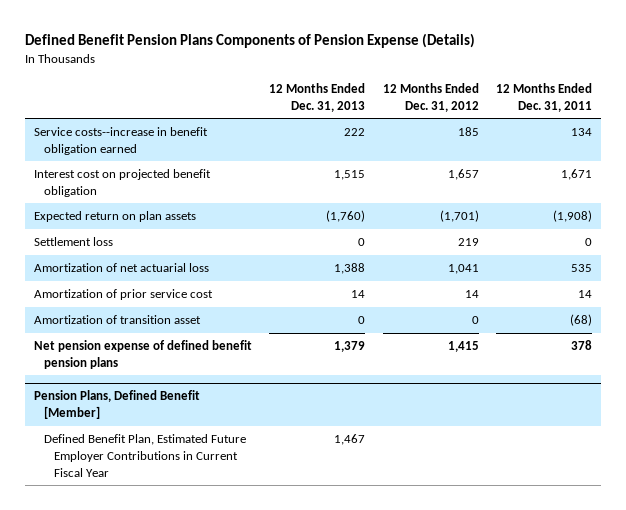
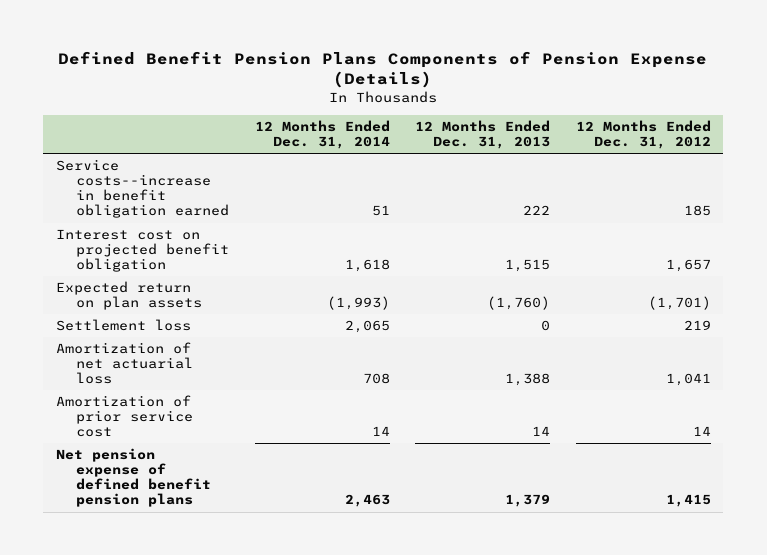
- | 12 Months Ended Dec. 31, 2013 | 12 Months Ended Dec. 31, 2012 | 12 Months Ended Dec. 31, 2011
+ | 12 Months Ended Dec. 31, 2014 | 12 Months Ended Dec. 31, 2013 | 12 Months Ended Dec. 31, 2012
- Amortization of transition asset | 0 | 0 | (68)
- Pension Plans, Defined Benefit [Member]
- Defined Benefit Plan, Estimated Future Employer Contributions in Current Fiscal Year | 1,467 | |

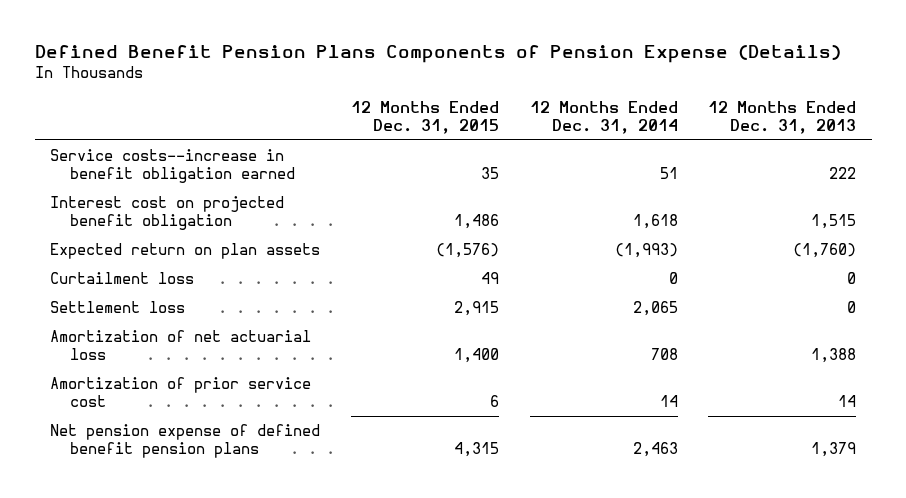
- | 12 Months Ended Dec. 31, 2014 | 12 Months Ended Dec. 31, 2013 | 12 Months Ended Dec. 31, 2012
+ | 12 Months Ended Dec. 31, 2015 | 12 Months Ended Dec. 31, 2014 | 12 Months Ended Dec. 31, 2013
+ Curtailment loss | 49 | 0 | 0

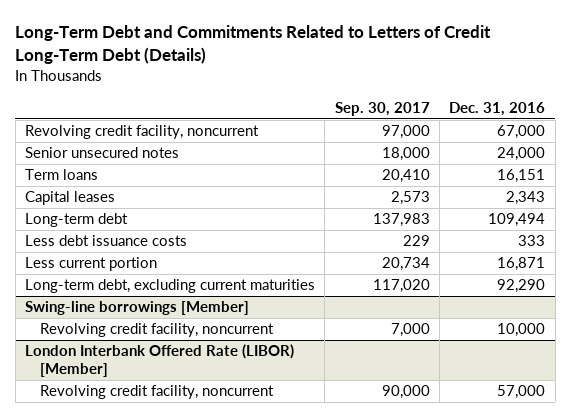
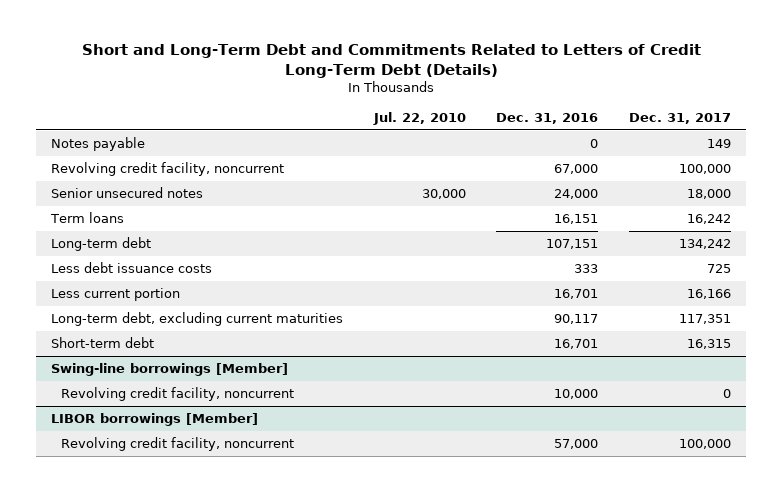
- Long-Term Debt and Commitments Related to Letters of Credit Long-Term Debt (Details)
+ Short and Long-Term Debt and Commitments Related to Letters of Credit Long-Term Debt (Details)
- | Sep. 30, 2017 | Dec. 31, 2016
+ | Jul. 22, 2010 | Dec. 31, 2016 | Dec. 31, 2017
+ Notes payable | | 0 | 149
- Capital leases | 2,573 | 2,343
- Long-term debt | 137,983 | 109,494
+ Long-term debt | | 107,151 | 134,242
- Less current portion | 20,734 | 16,871
- Long-term debt, excluding current maturities | 117,020 | 92,290
+ Less current portion | | 16,701 | 16,166
+ Long-term debt, excluding current maturities | | 90,117 | 117,351
+ Short-term debt | | 16,701 | 16,315
- London Interbank Offered Rate (LIBOR) [Member]
+ LIBOR borrowings [Member]

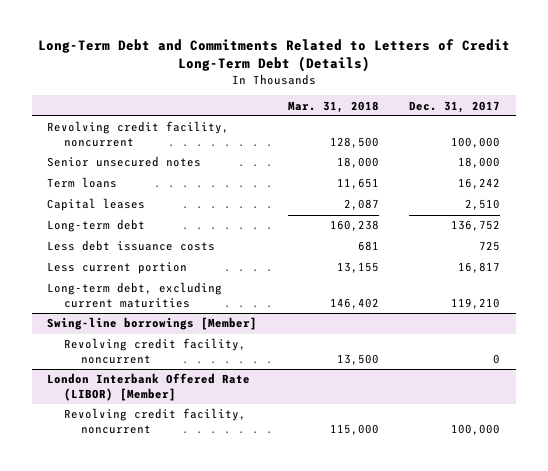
- Short and Long-Term Debt and Commitments Related to Letters of Credit Long-Term Debt (Details)
+ Long-Term Debt and Commitments Related to Letters of Credit Long-Term Debt (Details)
- | Jul. 22, 2010 | Dec. 31, 2016 | Dec. 31, 2017
+ | Mar. 31, 2018 | Dec. 31, 2017
- Notes payable | | 0 | 149
- Long-term debt | | 107,151 | 134,242
+ Capital leases | 2,087 | 2,510
+ Long-term debt | 160,238 | 136,752
- Less current portion | | 16,701 | 16,166
- Long-term debt, excluding current maturities | | 90,117 | 117,351
- Short-term debt | | 16,701 | 16,315
+ Less current portion | 13,155 | 16,817
+ Long-term debt, excluding current maturities | 146,402 | 119,210
- LIBOR borrowings [Member]
+ London Interbank Offered Rate (LIBOR) [Member]

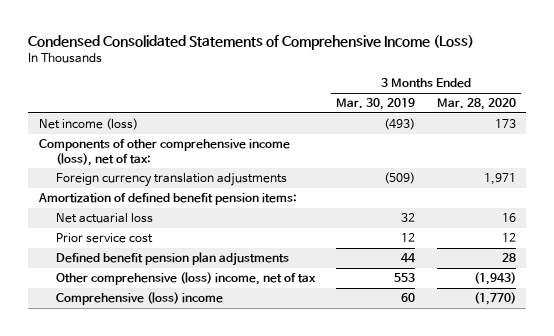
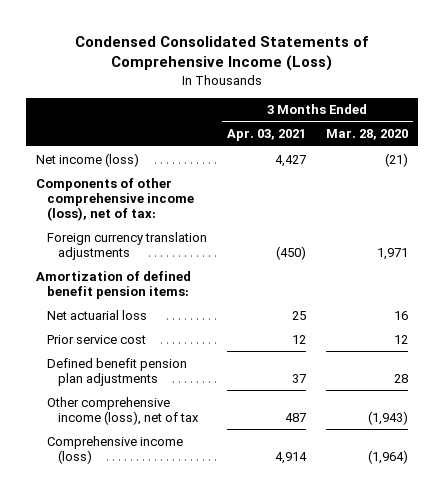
- | 3 Months Ended Mar. 30, 2019 | 3 Months Ended Mar. 28, 2020
+ | 3 Months Ended Apr. 03, 2021 | 3 Months Ended Mar. 28, 2020
- Net income (loss) | (493) | 173
+ Net income (loss) | 4,427 | (21)
- Other comprehensive (loss) income, net of tax | 553 | (1,943)
- Comprehensive (loss) income | 60 | (1,770)
+ Other comprehensive income (loss), net of tax | 487 | (1,943)
+ Comprehensive income (loss) | 4,914 | (1,964)

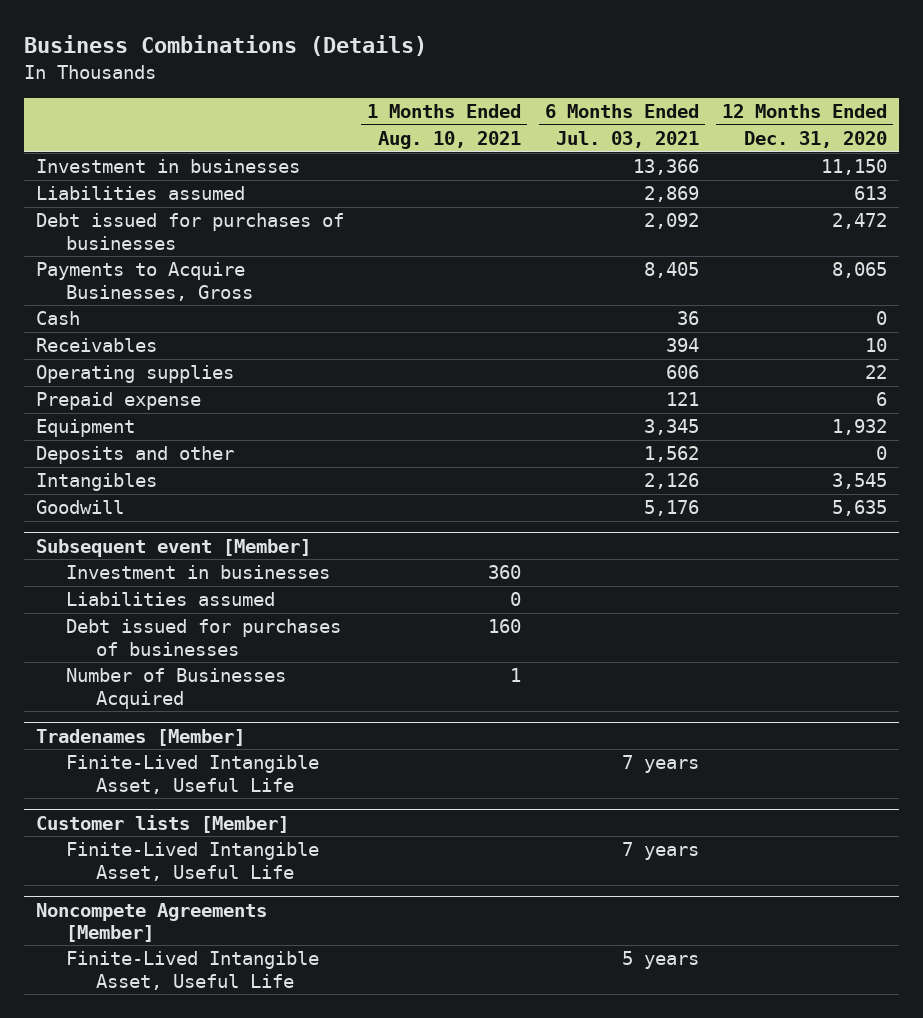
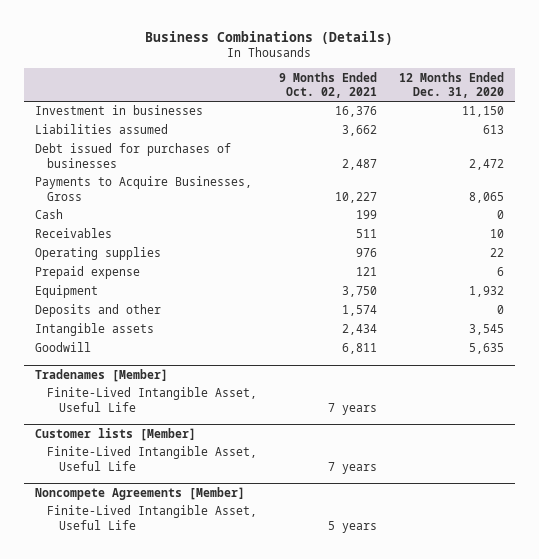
- | 1 Months Ended Aug. 10, 2021 | 6 Months Ended Jul. 03, 2021 | 12 Months Ended Dec. 31, 2020
+ | 9 Months Ended Oct. 02, 2021 | 12 Months Ended Dec. 31, 2020
- Intangibles | | 2,126 | 3,545
+ Intangible assets | 2,434 | 3,545
- Subsequent event [Member]
- Investment in businesses | 360 | |
- Liabilities assumed | 0 | |
- Debt issued for purchases of businesses | 160 | |
- Number of Businesses Acquired | 1 | |

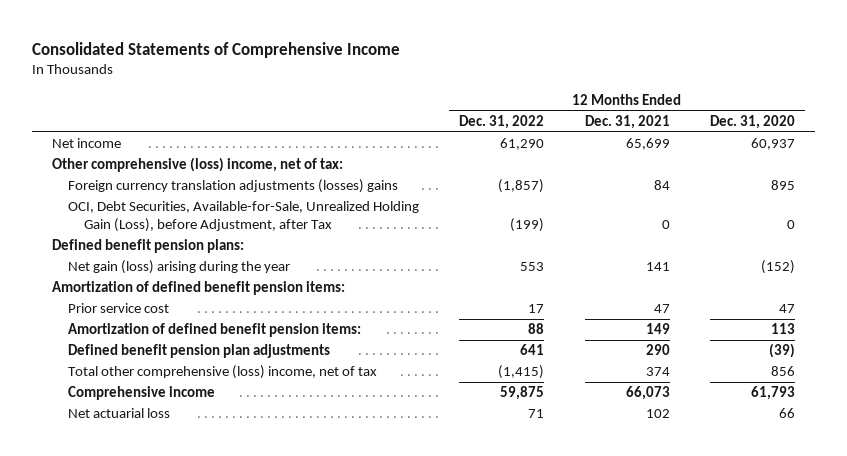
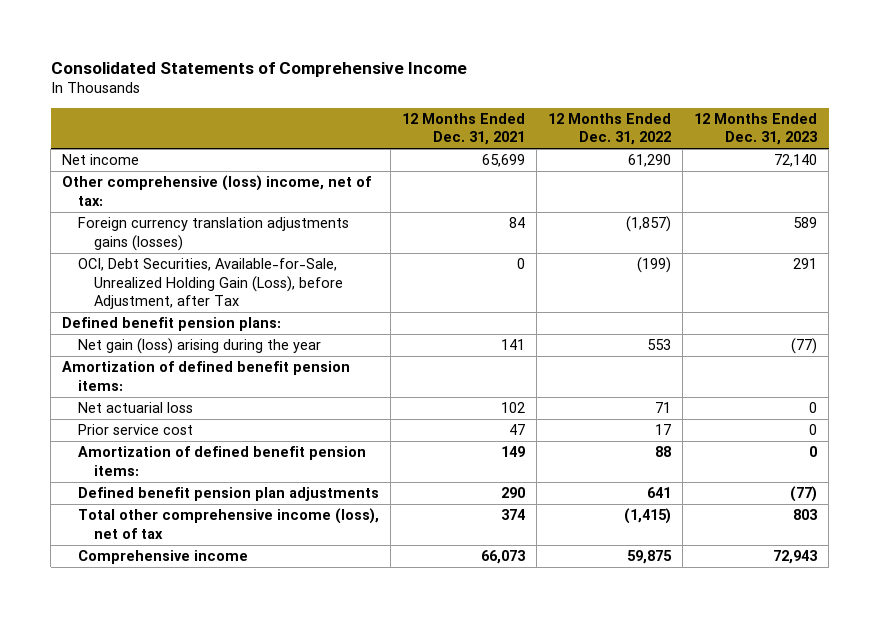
- | 12 Months Ended Dec. 31, 2022 | 12 Months Ended Dec. 31, 2021 | 12 Months Ended Dec. 31, 2020
+ | 12 Months Ended Dec. 31, 2021 | 12 Months Ended Dec. 31, 2022 | 12 Months Ended Dec. 31, 2023
- Foreign currency translation adjustments (losses) gains | (1,857) | 84 | 895
+ Foreign currency translation adjustments gains (losses) | 84 | (1,857) | 589
moved up: Net actuarial loss | 102 | 71 | 0
- Total other comprehensive (loss) income, net of tax | (1,415) | 374 | 856
+ Total other comprehensive income (loss), net of tax | 374 | (1,415) | 803

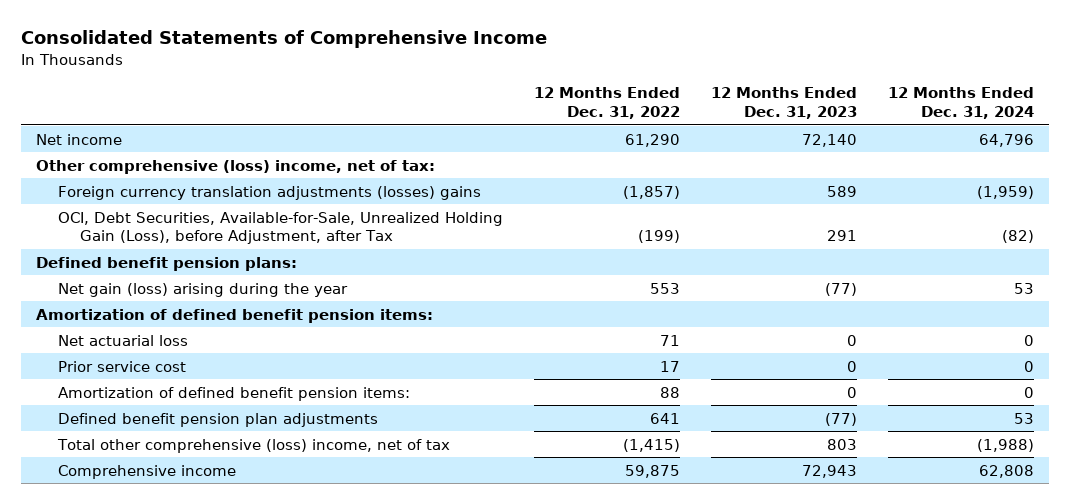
- | 12 Months Ended Dec. 31, 2021 | 12 Months Ended Dec. 31, 2022 | 12 Months Ended Dec. 31, 2023
+ | 12 Months Ended Dec. 31, 2022 | 12 Months Ended Dec. 31, 2023 | 12 Months Ended Dec. 31, 2024
- Foreign currency translation adjustments gains (losses) | 84 | (1,857) | 589
+ Foreign currency translation adjustments (losses) gains | (1,857) | 589 | (1,959)
- Total other comprehensive income (loss), net of tax | 374 | (1,415) | 803
+ Total other comprehensive (loss) income, net of tax | (1,415) | 803 | (1,988)

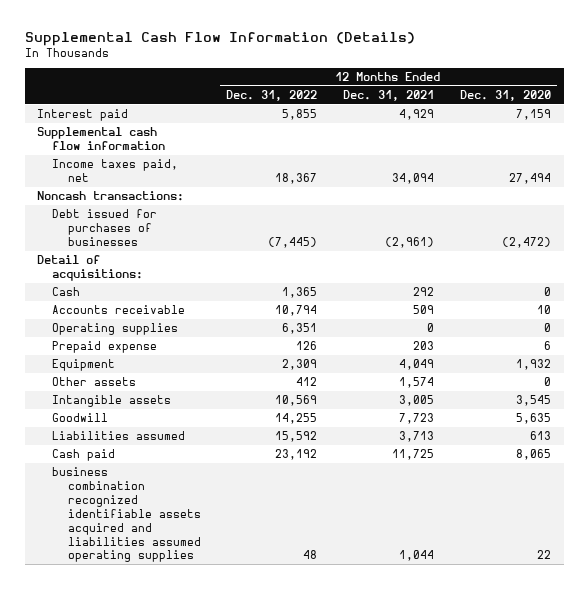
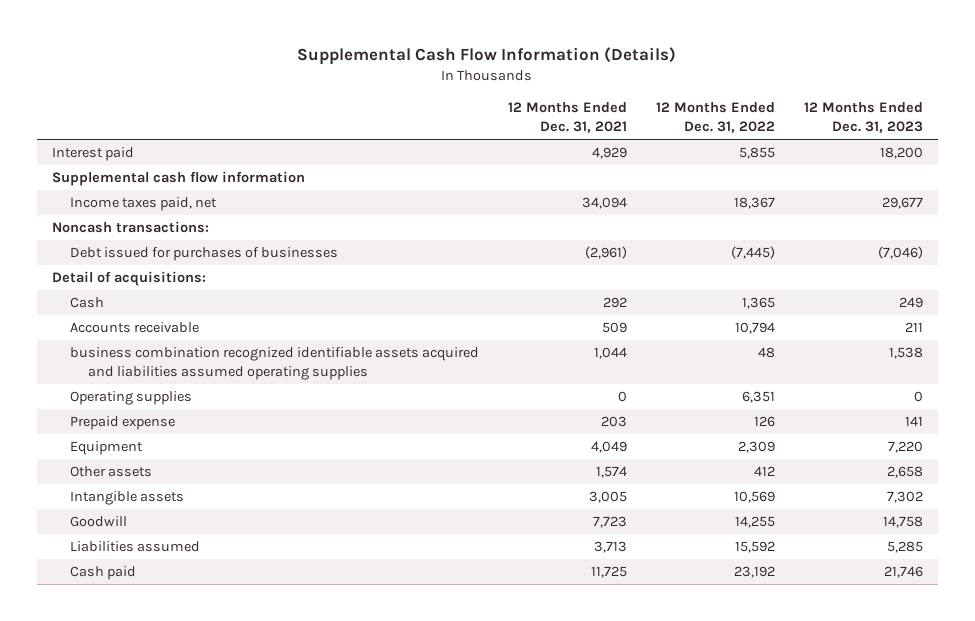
- | 12 Months Ended Dec. 31, 2022 | 12 Months Ended Dec. 31, 2021 | 12 Months Ended Dec. 31, 2020
+ | 12 Months Ended Dec. 31, 2021 | 12 Months Ended Dec. 31, 2022 | 12 Months Ended Dec. 31, 2023
moved up: business combination recognized identifiable assets acquired and liabilities assumed operating supplies | 1,044 | 48 | 1,538

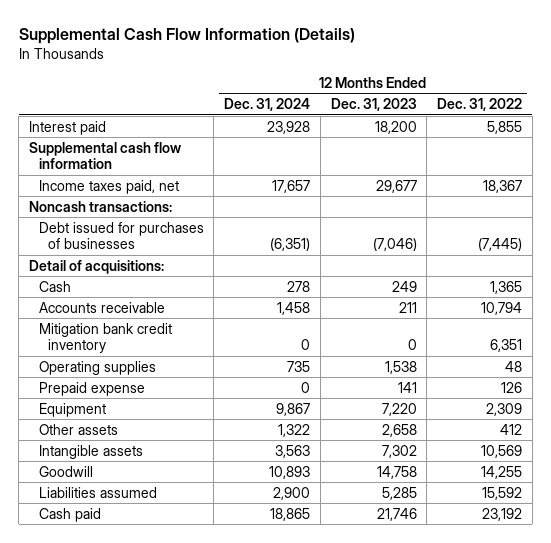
- | 12 Months Ended Dec. 31, 2021 | 12 Months Ended Dec. 31, 2022 | 12 Months Ended Dec. 31, 2023
+ | 12 Months Ended Dec. 31, 2024 | 12 Months Ended Dec. 31, 2023 | 12 Months Ended Dec. 31, 2022
- business combination recognized identifiable assets acquired and liabilities assumed operating supplies | 1,044 | 48 | 1,538
- Operating supplies | 0 | 6,351 | 0
+ Mitigation bank credit inventory | 0 | 0 | 6,351
+ Operating supplies | 735 | 1,538 | 48

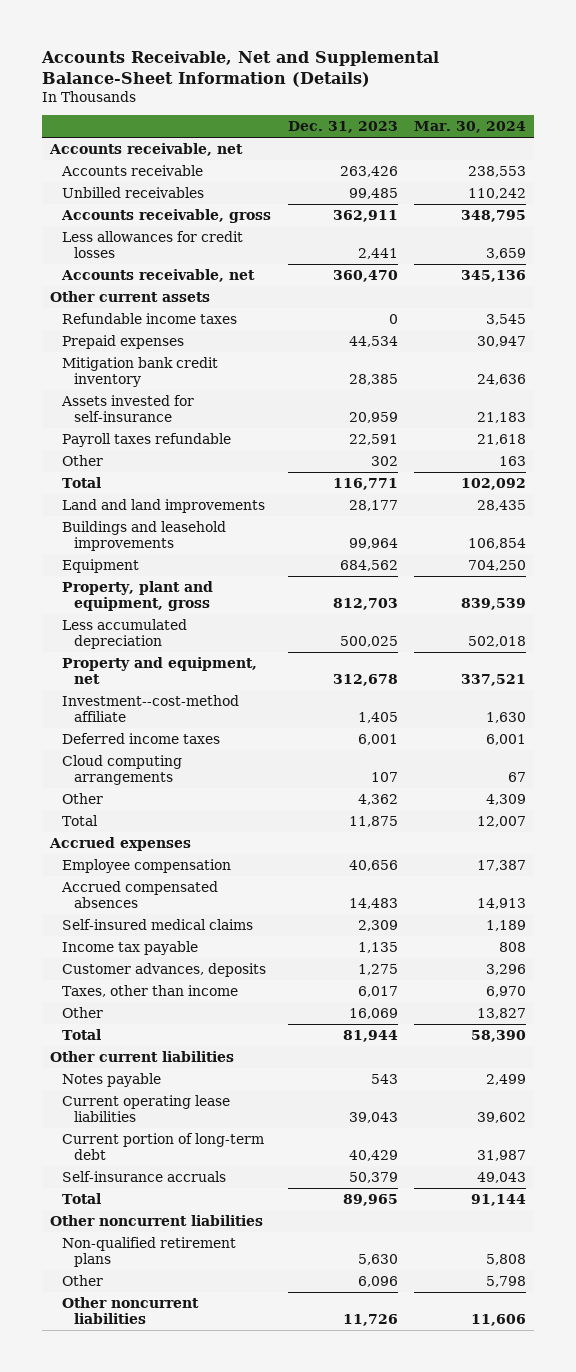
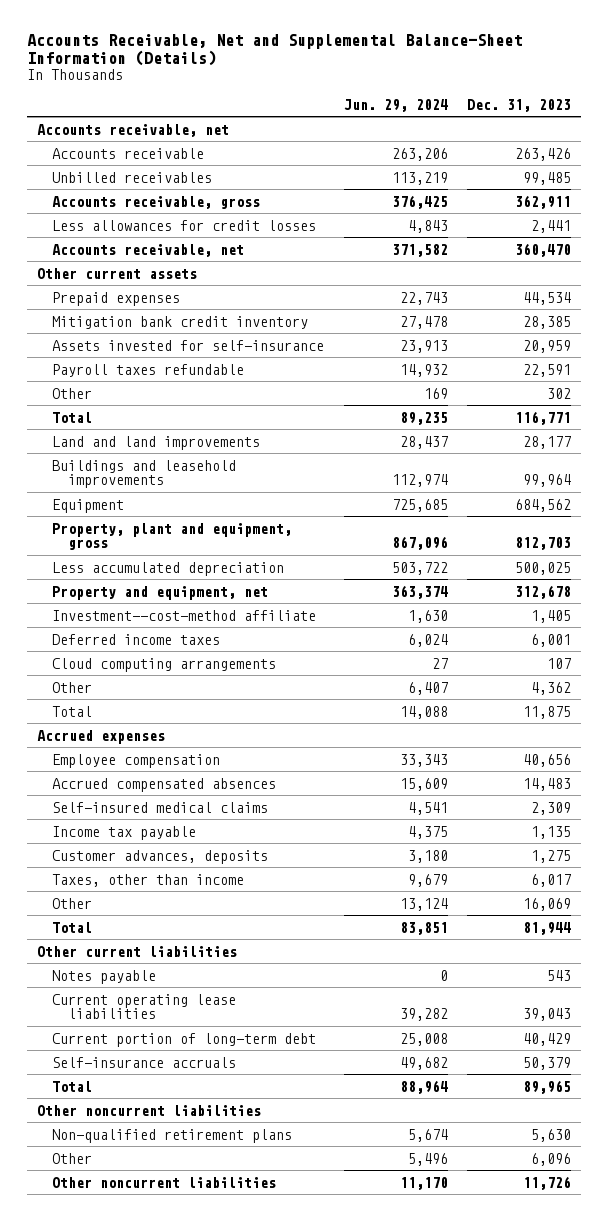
- | Dec. 31, 2023 | Mar. 30, 2024
+ | Jun. 29, 2024 | Dec. 31, 2023
- Refundable income taxes | 0 | 3,545

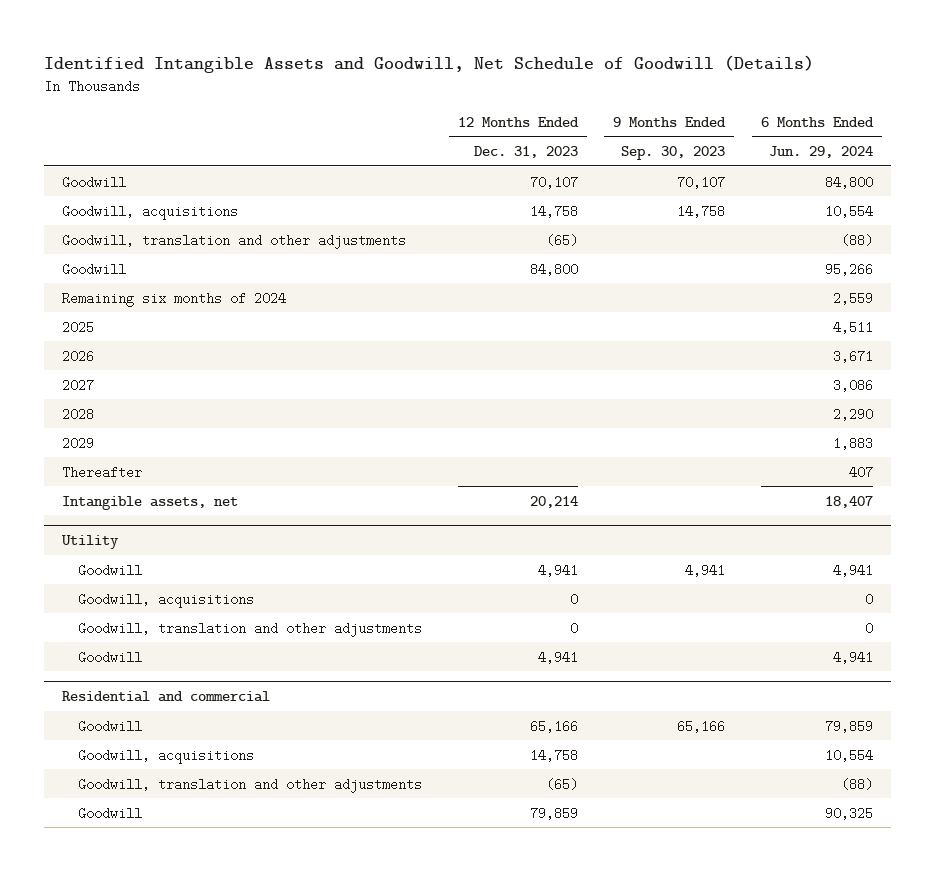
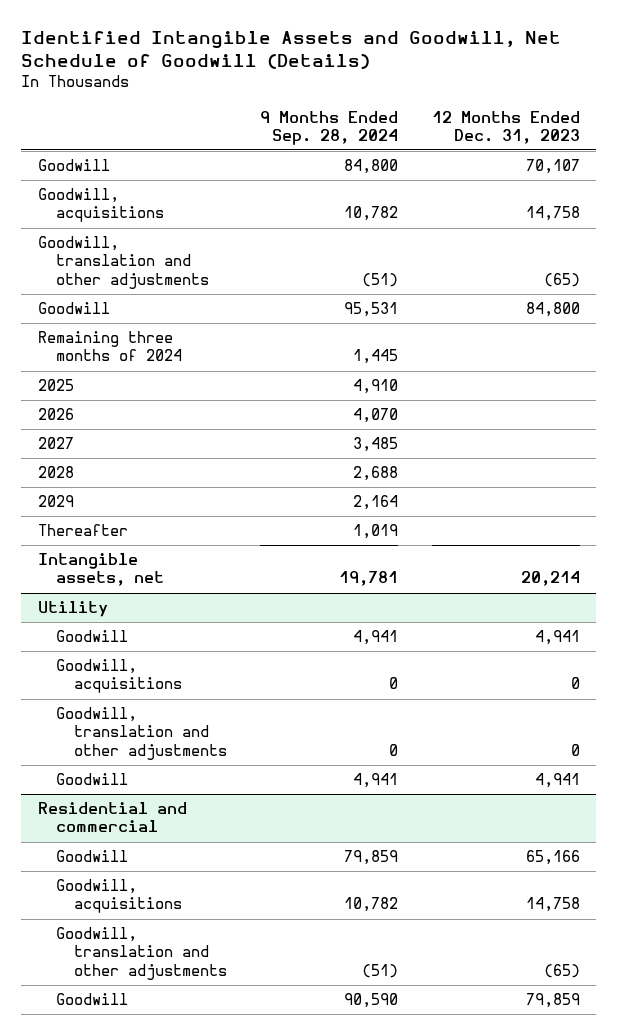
- | 12 Months Ended Dec. 31, 2023 | 9 Months Ended Sep. 30, 2023 | 6 Months Ended Jun. 29, 2024
+ | 9 Months Ended Sep. 28, 2024 | 12 Months Ended Dec. 31, 2023
- Remaining six months of 2024 | | | 2,559
+ Remaining three months of 2024 | 1,445 |

